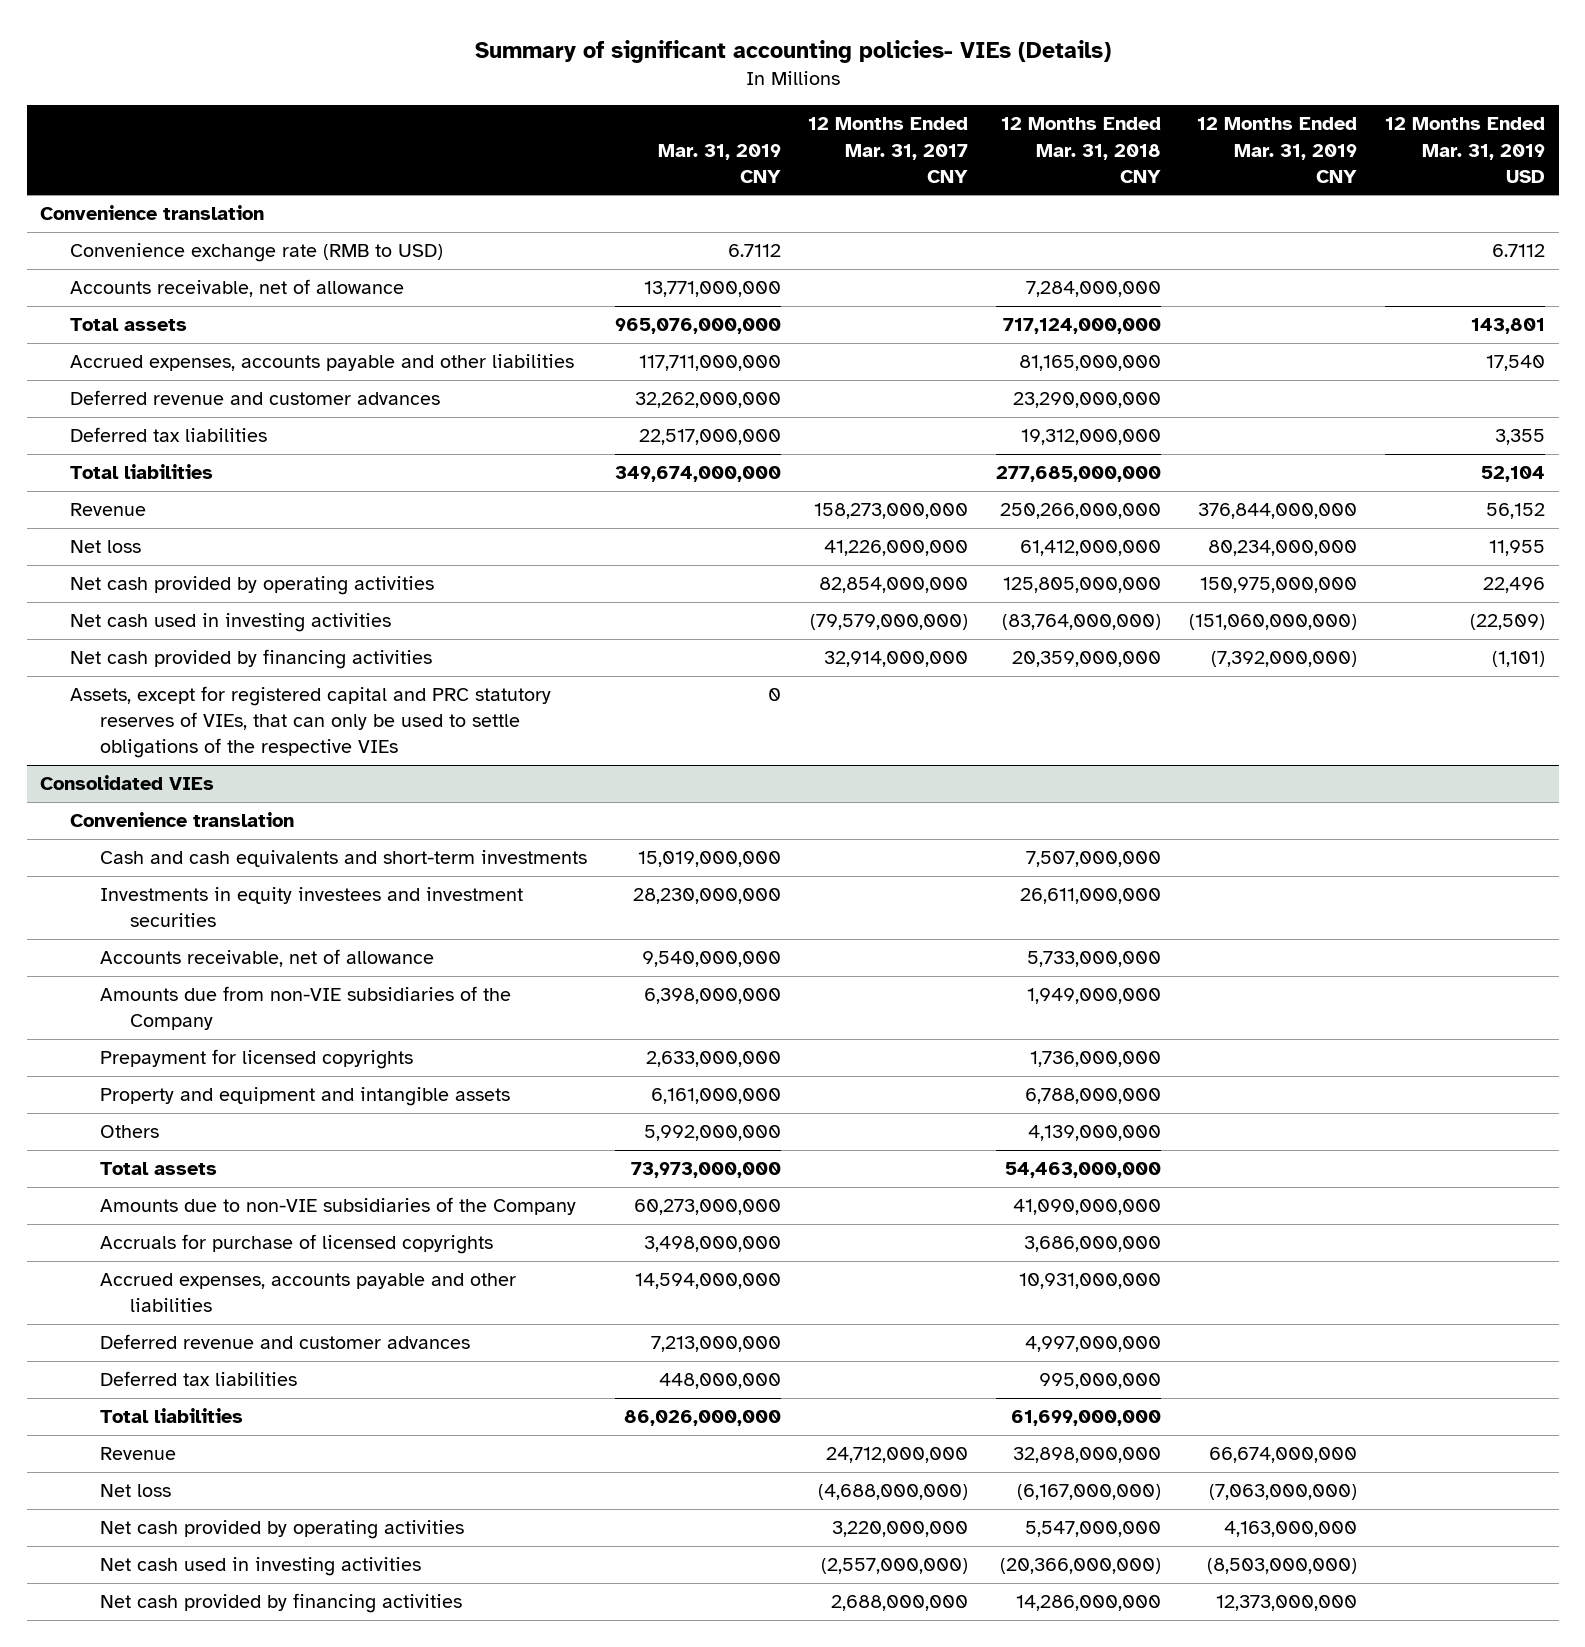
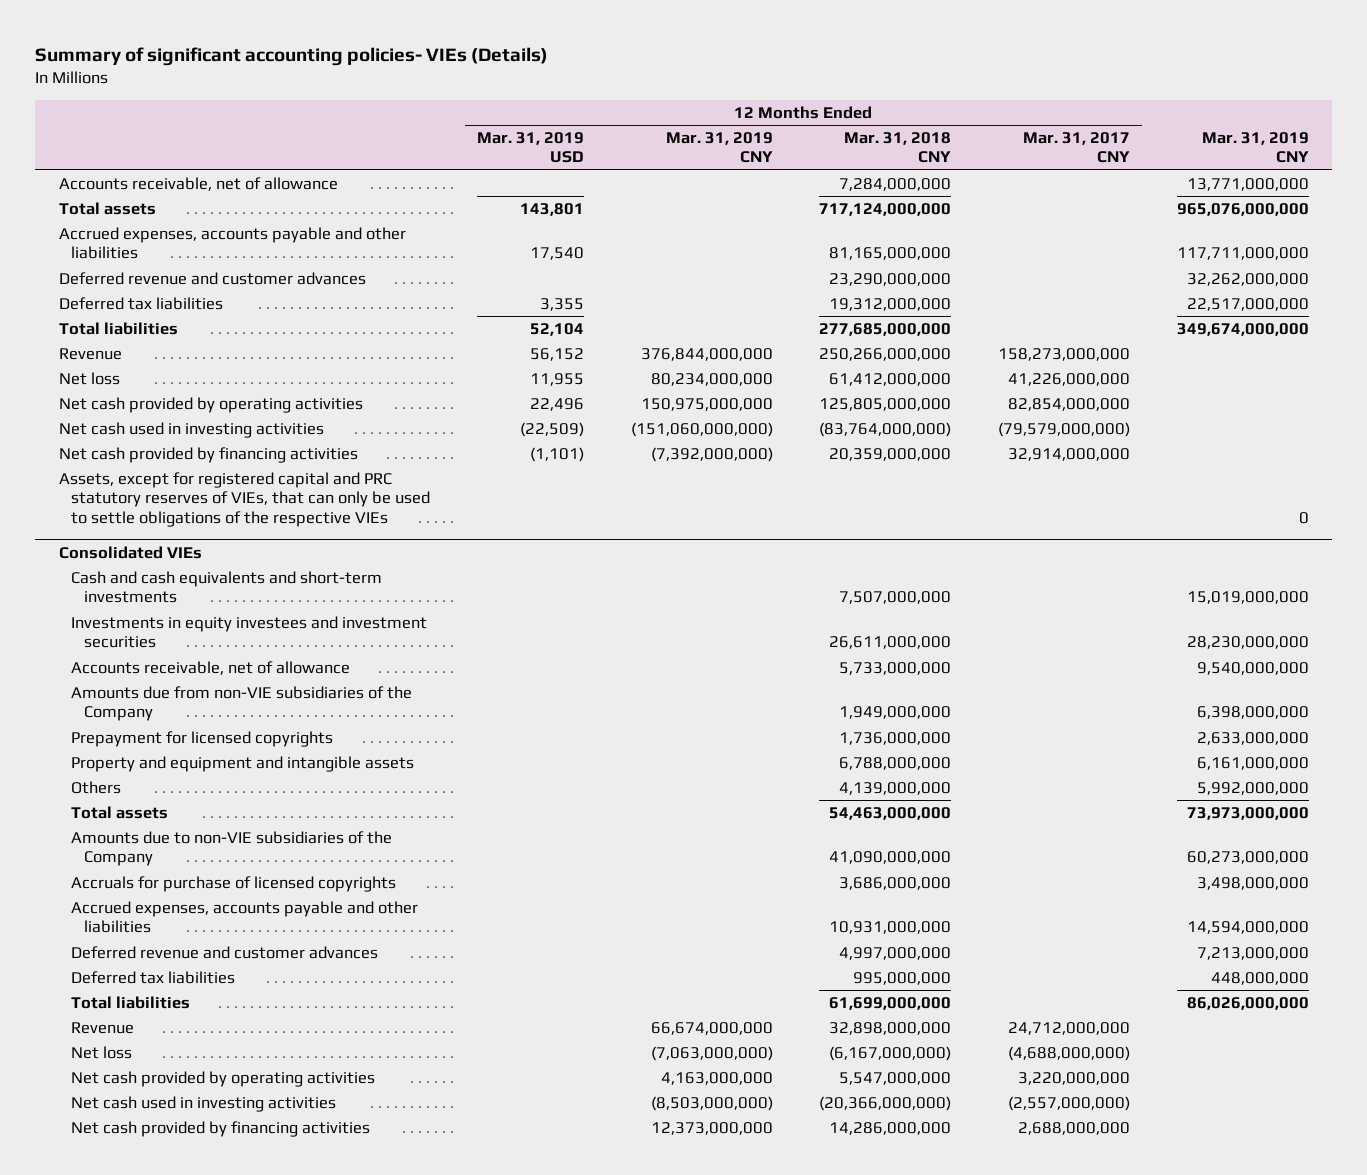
- | Mar. 31, 2019 CNY | 12 Months Ended Mar. 31, 2017 CNY | 12 Months Ended Mar. 31, 2018 CNY | 12 Months Ended Mar. 31, 2019 CNY | 12 Months Ended Mar. 31, 2019 USD
+ | 12 Months Ended Mar. 31, 2019 USD | 12 Months Ended Mar. 31, 2019 CNY | 12 Months Ended Mar. 31, 2018 CNY | 12 Months Ended Mar. 31, 2017 CNY | Mar. 31, 2019 CNY
- Convenience translation
- Convenience exchange rate (RMB to USD) | 6.7112 | | | | 6.7112
@ Consolidated VIEs
- Convenience translation

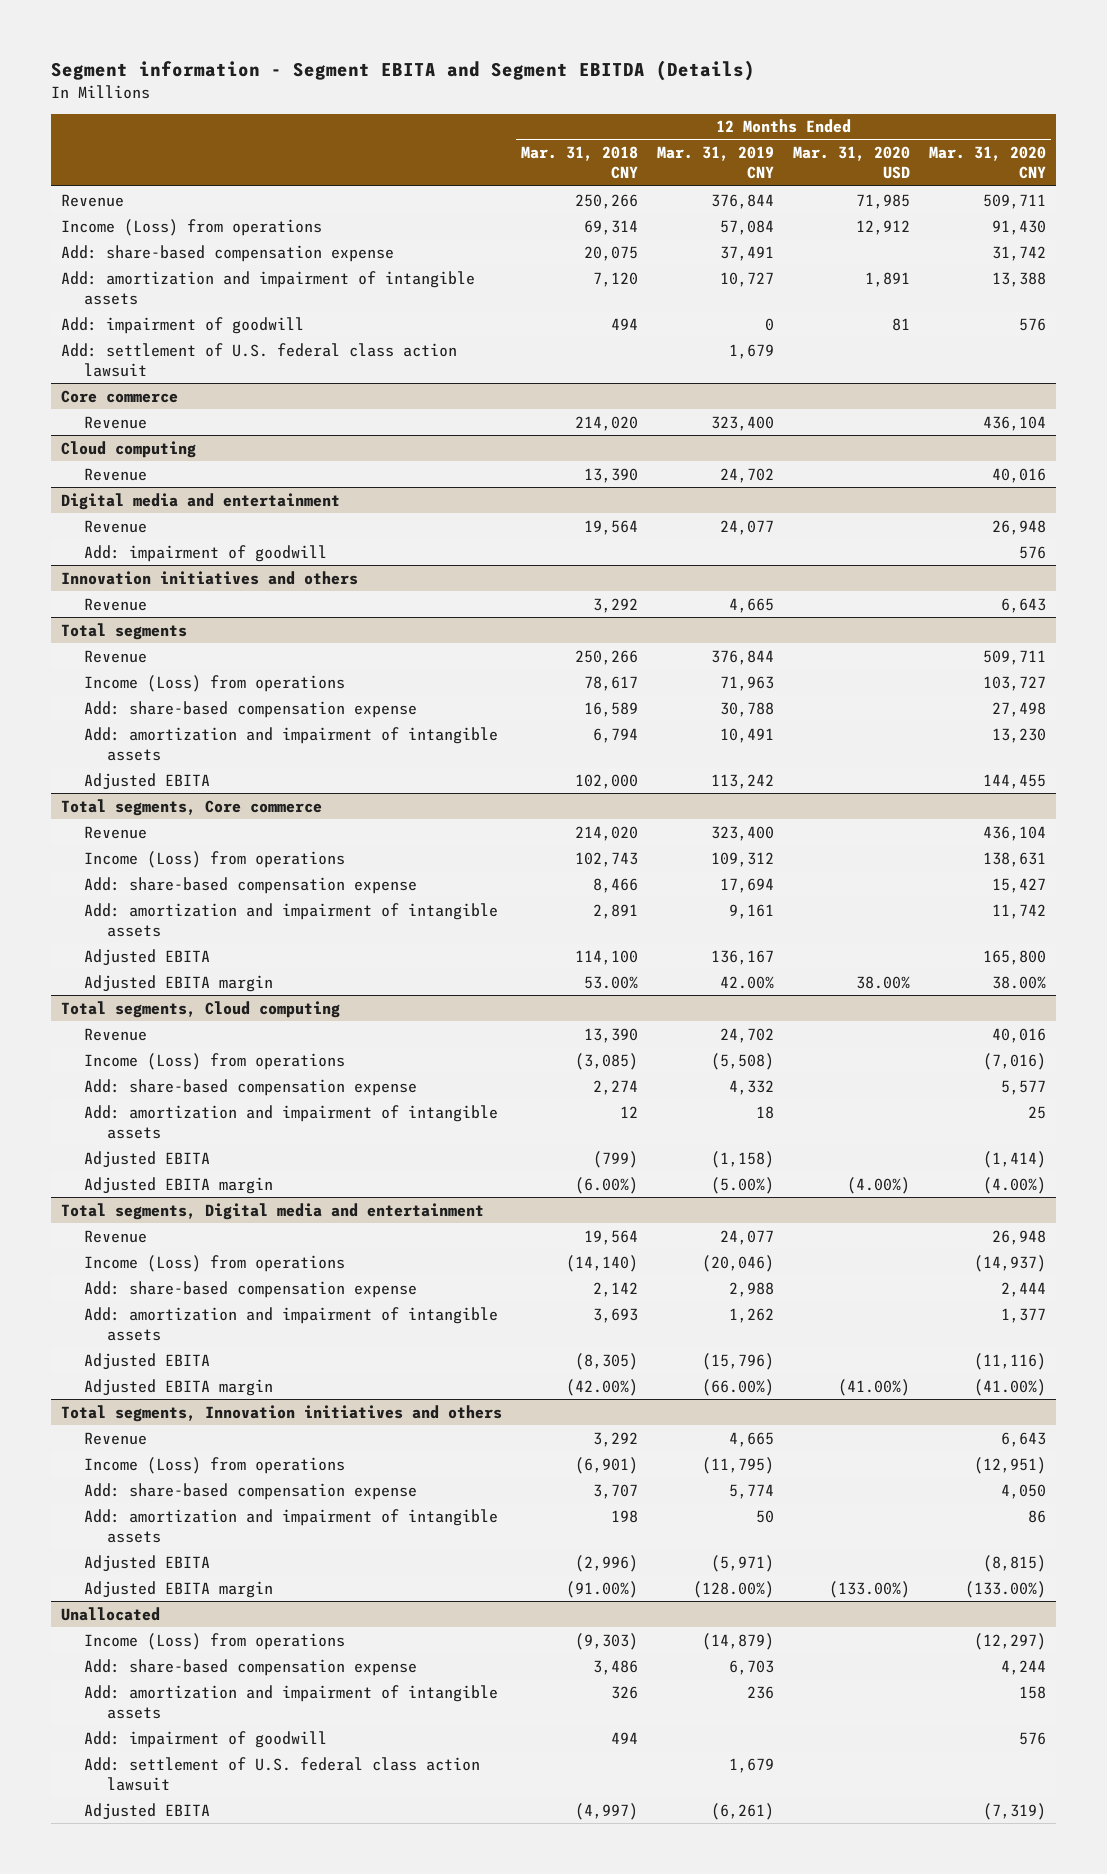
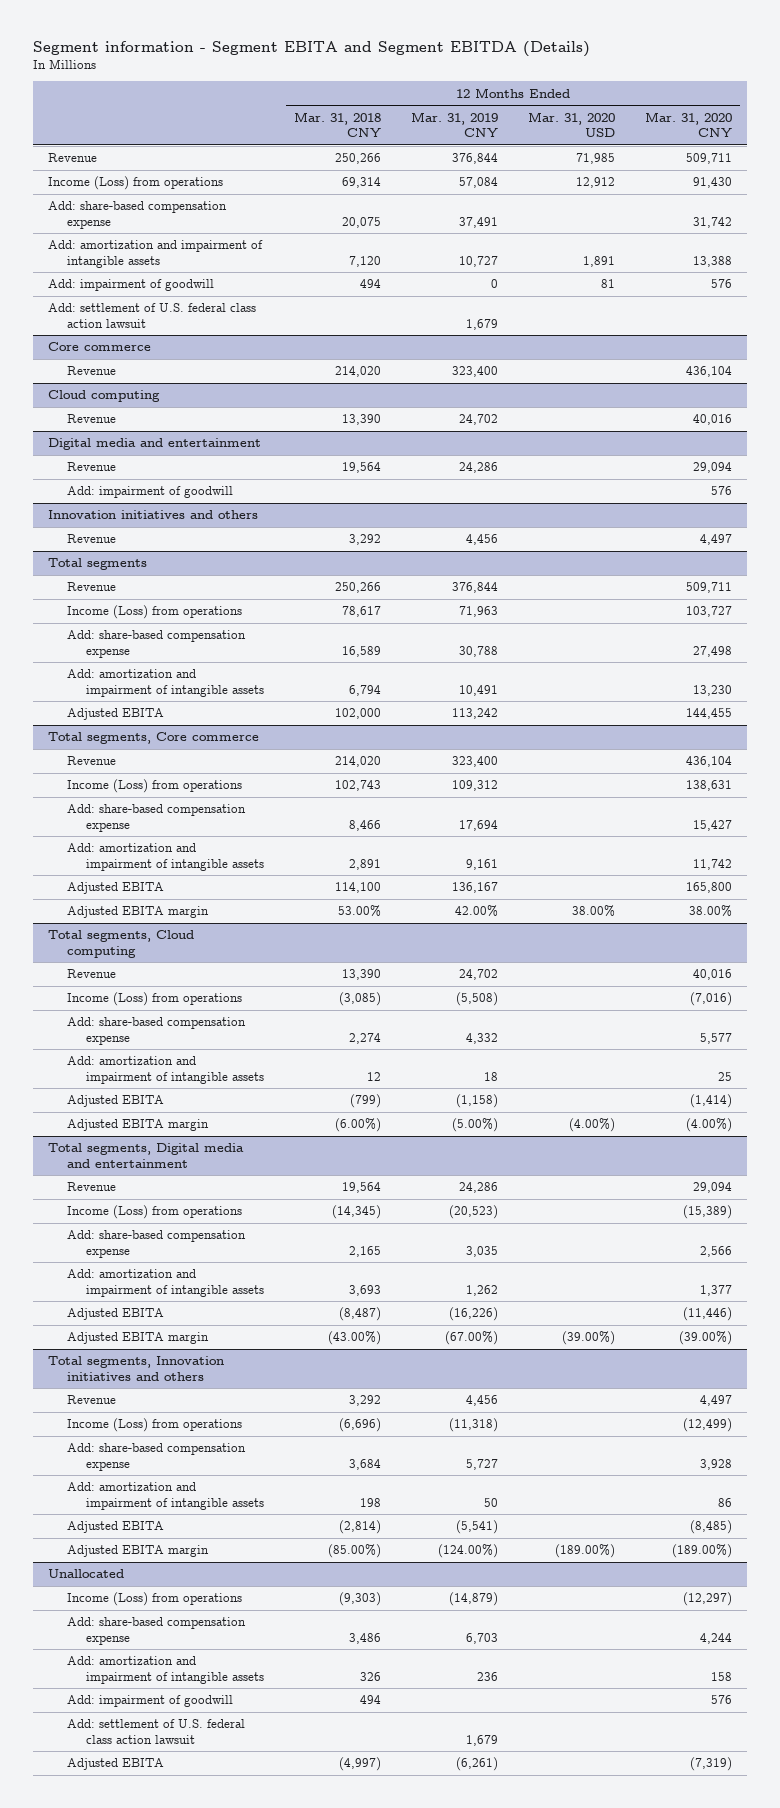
@ Digital media and entertainment
- Revenue | 19,564 | 24,077 | | 26,948
+ Revenue | 19,564 | 24,286 | | 29,094
@ Innovation initiatives and others
- Revenue | 3,292 | 4,665 | | 6,643
+ Revenue | 3,292 | 4,456 | | 4,497
@ Total segments, Digital media and entertainment
- Revenue | 19,564 | 24,077 | | 26,948
- Income (Loss) from operations | (14,140) | (20,046) | | (14,937)
- Add: share-based compensation expense | 2,142 | 2,988 | | 2,444
+ Revenue | 19,564 | 24,286 | | 29,094
+ Income (Loss) from operations | (14,345) | (20,523) | | (15,389)
+ Add: share-based compensation expense | 2,165 | 3,035 | | 2,566
- Adjusted EBITA | (8,305) | (15,796) | | (11,116)
- Adjusted EBITA margin | (42.00%) | (66.00%) | (41.00%) | (41.00%)
+ Adjusted EBITA | (8,487) | (16,226) | | (11,446)
+ Adjusted EBITA margin | (43.00%) | (67.00%) | (39.00%) | (39.00%)
@ Total segments, Innovation initiatives and others
- Revenue | 3,292 | 4,665 | | 6,643
- Income (Loss) from operations | (6,901) | (11,795) | | (12,951)
- Add: share-based compensation expense | 3,707 | 5,774 | | 4,050
+ Revenue | 3,292 | 4,456 | | 4,497
+ Income (Loss) from operations | (6,696) | (11,318) | | (12,499)
+ Add: share-based compensation expense | 3,684 | 5,727 | | 3,928
- Adjusted EBITA | (2,996) | (5,971) | | (8,815)
- Adjusted EBITA margin | (91.00%) | (128.00%) | (133.00%) | (133.00%)
+ Adjusted EBITA | (2,814) | (5,541) | | (8,485)
+ Adjusted EBITA margin | (85.00%) | (124.00%) | (189.00%) | (189.00%)

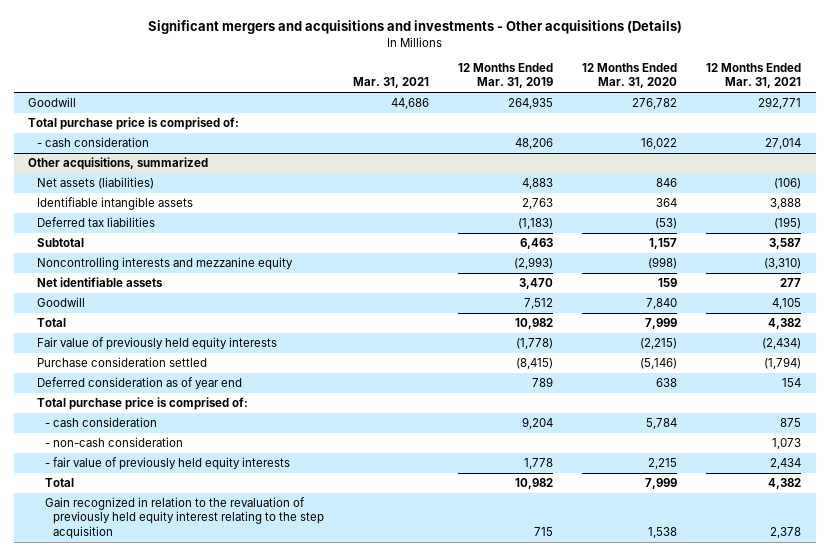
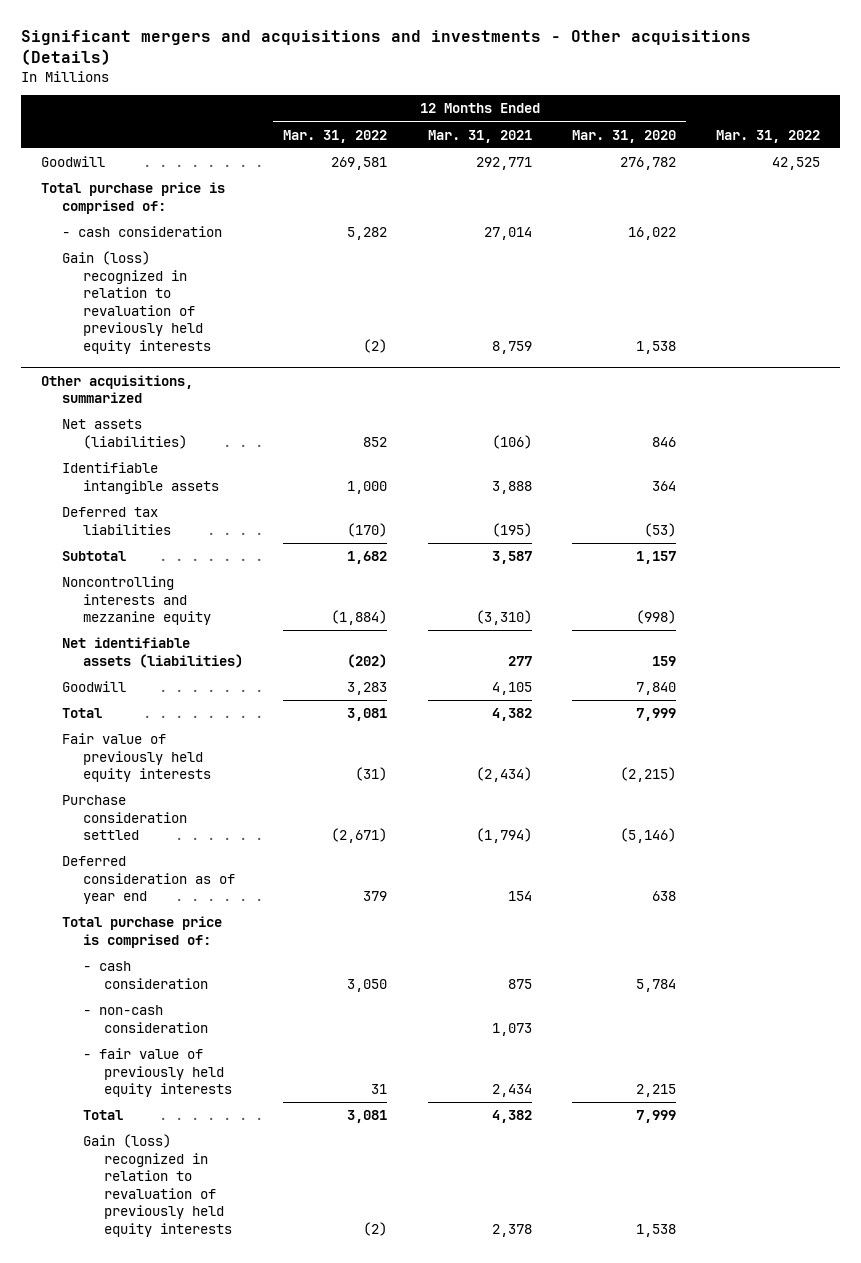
- | Mar. 31, 2021 | 12 Months Ended Mar. 31, 2019 | 12 Months Ended Mar. 31, 2020 | 12 Months Ended Mar. 31, 2021
+ | 12 Months Ended Mar. 31, 2022 | 12 Months Ended Mar. 31, 2021 | 12 Months Ended Mar. 31, 2020 | Mar. 31, 2022
+ Gain (loss) recognized in relation to revaluation of previously held equity interests | (2) | 8,759 | 1,538 |
@ Other acquisitions, summarized
- Net identifiable assets | | 3,470 | 159 | 277
+ Net identifiable assets (liabilities) | (202) | 277 | 159 |
- Gain recognized in relation to the revaluation of previously held equity interest relating to the step acquisition | | 715 | 1,538 | 2,378
+ Gain (loss) recognized in relation to revaluation of previously held equity interests | (2) | 2,378 | 1,538 |

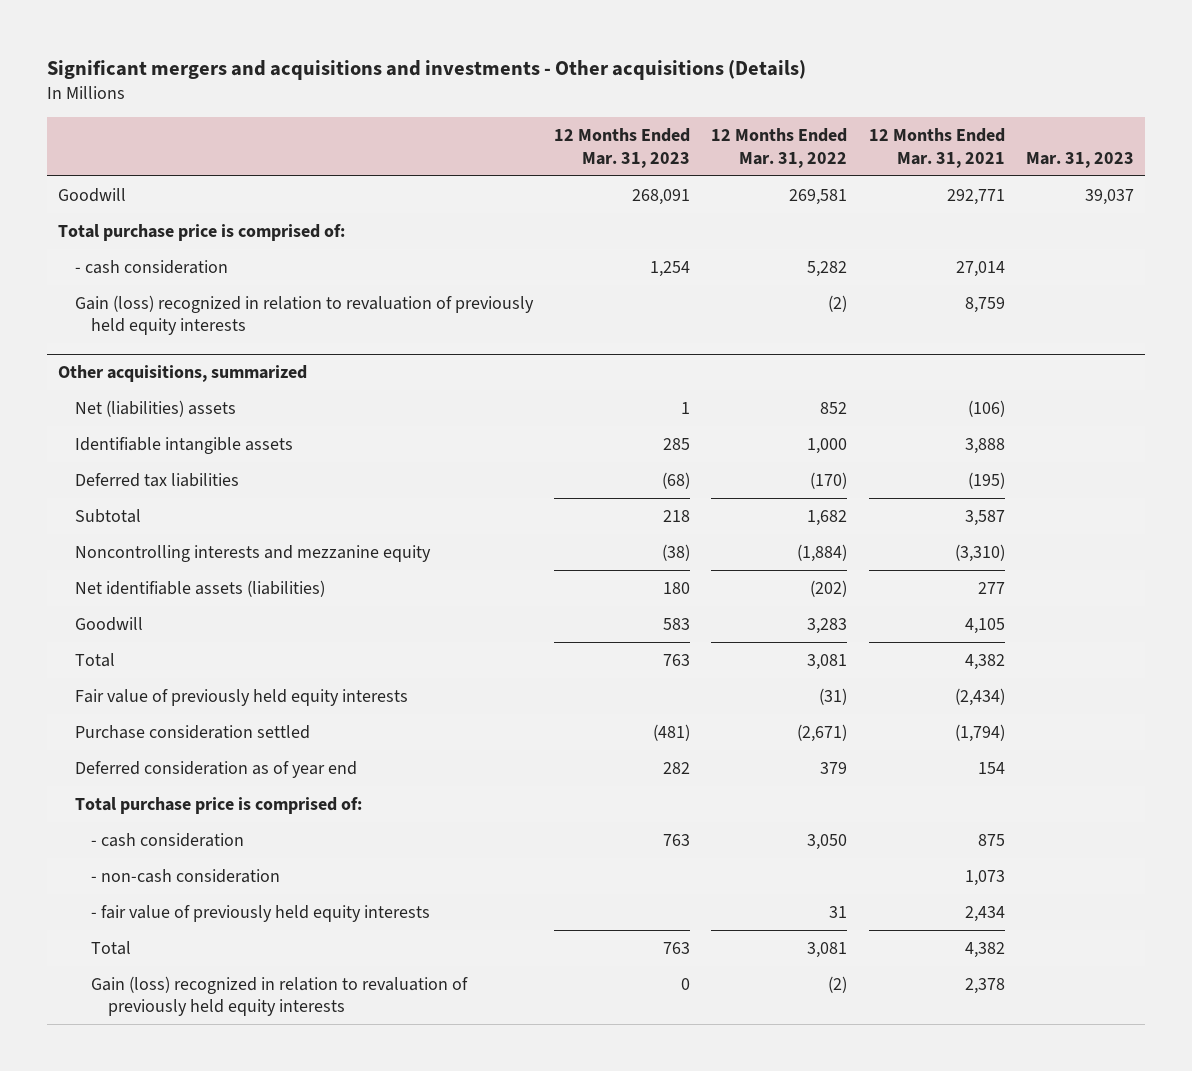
- | 12 Months Ended Mar. 31, 2022 | 12 Months Ended Mar. 31, 2021 | 12 Months Ended Mar. 31, 2020 | Mar. 31, 2022
+ | 12 Months Ended Mar. 31, 2023 | 12 Months Ended Mar. 31, 2022 | 12 Months Ended Mar. 31, 2021 | Mar. 31, 2023
@ Other acquisitions, summarized
- Net assets (liabilities) | 852 | (106) | 846 |
+ Net (liabilities) assets | 1 | 852 | (106) |

